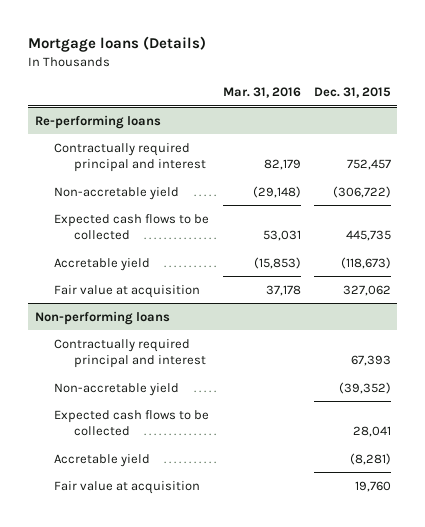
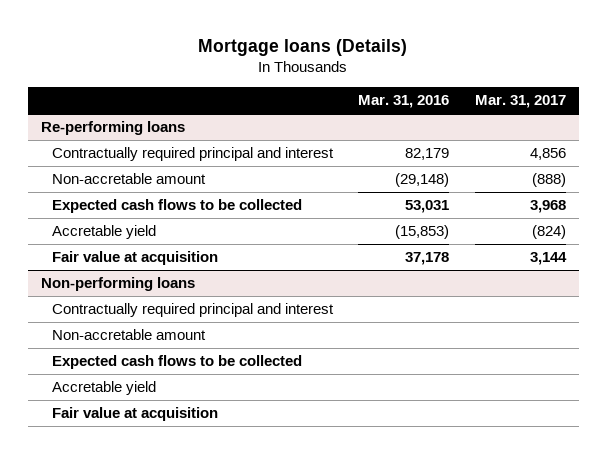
- | Mar. 31, 2016 | Dec. 31, 2015
+ | Mar. 31, 2016 | Mar. 31, 2017
@ Re-performing loans
- Non-accretable yield | (29,148) | (306,722)
+ Non-accretable amount | (29,148) | (888)
@ Non-performing loans
- Non-accretable yield | | (39,352)
+ Non-accretable amount

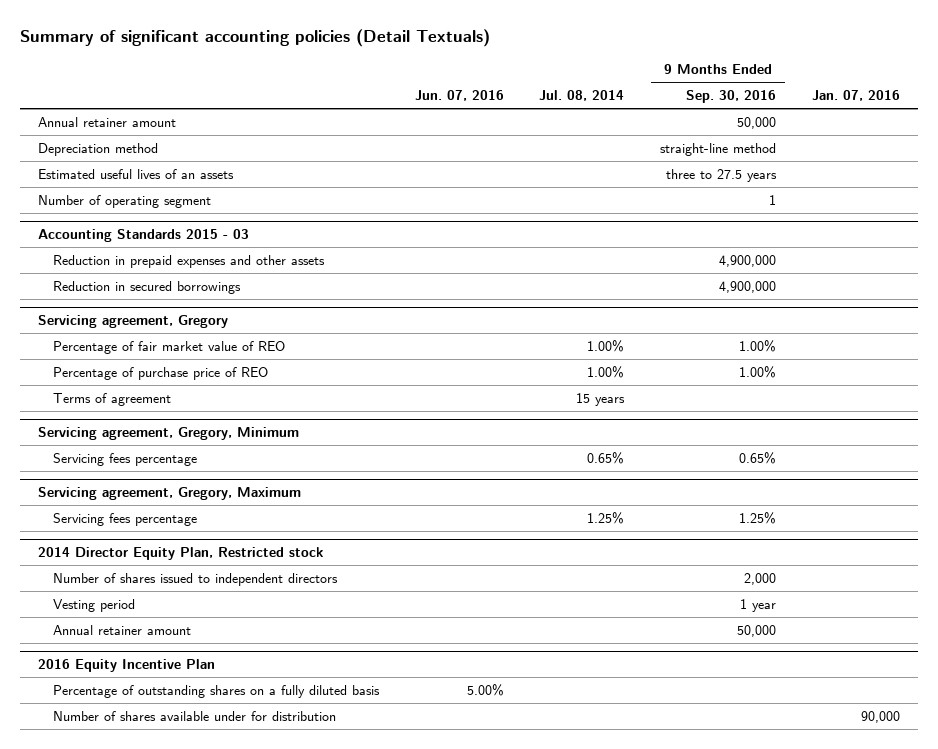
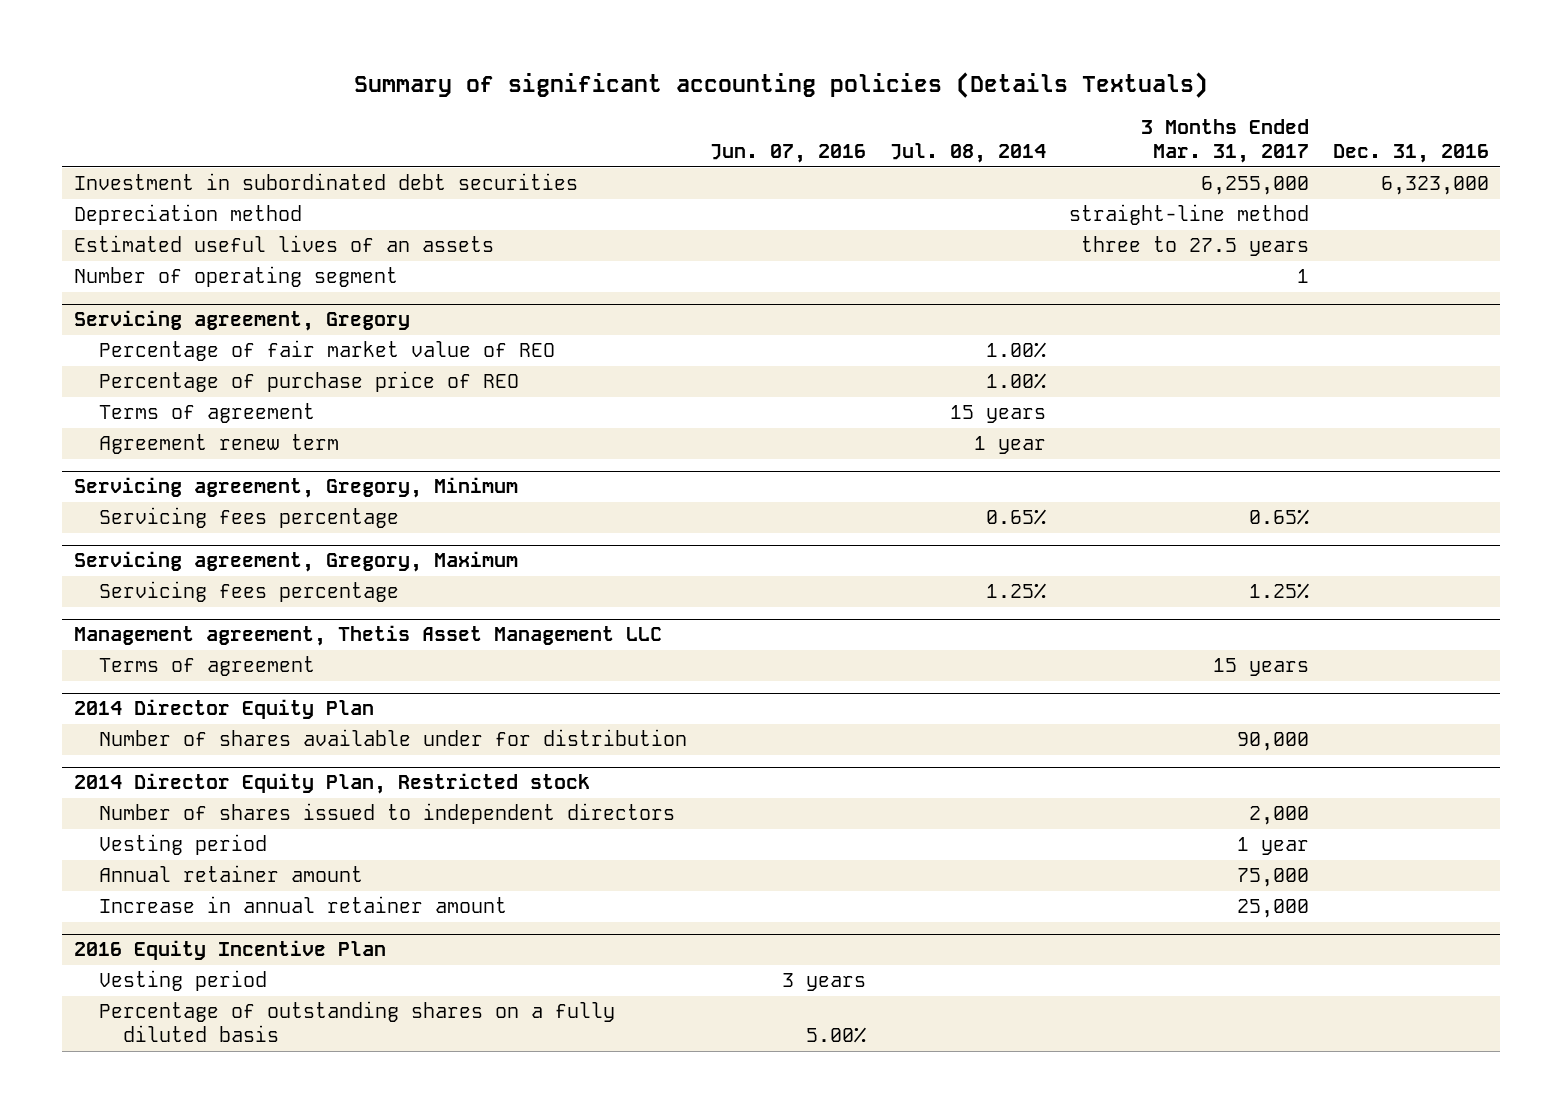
- Summary of significant accounting policies (Detail Textuals)
+ Summary of significant accounting policies (Details Textuals)
- | Jun. 07, 2016 | Jul. 08, 2014 | 9 Months Ended Sep. 30, 2016 | Jan. 07, 2016
+ | Jun. 07, 2016 | Jul. 08, 2014 | 3 Months Ended Mar. 31, 2017 | Dec. 31, 2016
- Annual retainer amount | | | 50,000 |
+ Investment in subordinated debt securities | | | 6,255,000 | 6,323,000
- Accounting Standards 2015 - 03
- Reduction in prepaid expenses and other assets | | | 4,900,000 |
- Reduction in secured borrowings | | | 4,900,000 |
@ Servicing agreement, Gregory
+ Agreement renew term | | 1 year | |
+ Management agreement, Thetis Asset Management LLC
+ Terms of agreement | | | 15 years |
+ 2014 Director Equity Plan
+ Number of shares available under for distribution | | | 90,000 |
@ 2014 Director Equity Plan, Restricted stock
+ Increase in annual retainer amount | | | 25,000 |
@ 2016 Equity Incentive Plan
+ Vesting period | 3 years | | |
- Number of shares available under for distribution | | | | 90,000

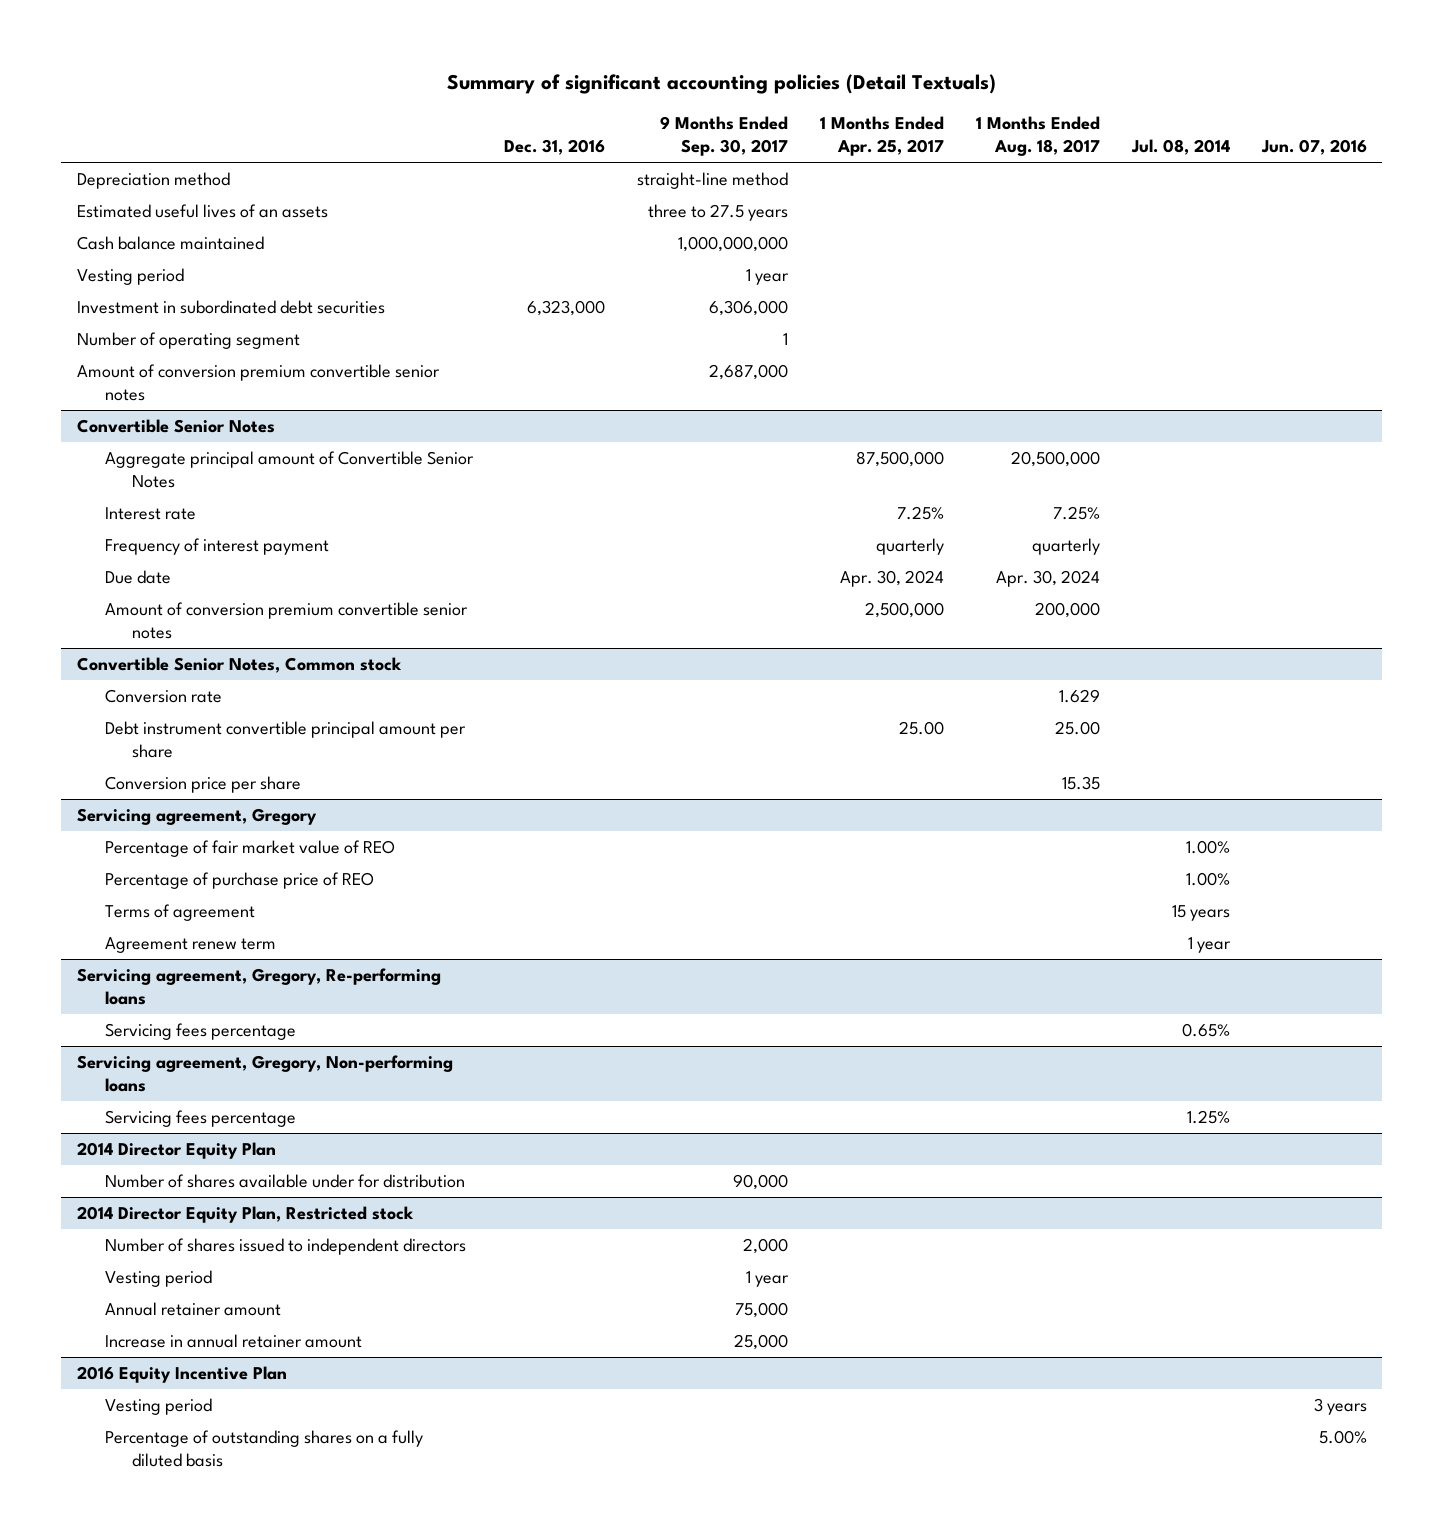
- Summary of significant accounting policies (Details Textuals)
+ Summary of significant accounting policies (Detail Textuals)
- | Jun. 07, 2016 | Jul. 08, 2014 | 3 Months Ended Mar. 31, 2017 | Dec. 31, 2016
+ | Dec. 31, 2016 | 9 Months Ended Sep. 30, 2017 | 1 Months Ended Apr. 25, 2017 | 1 Months Ended Aug. 18, 2017 | Jul. 08, 2014 | Jun. 07, 2016
+ Cash balance maintained | | 1,000,000,000 | | | |
+ Vesting period | | 1 year | | | |
moved down: Investment in subordinated debt securities | 6,323,000 | 6,306,000 | | | |
+ Amount of conversion premium convertible senior notes | | 2,687,000 | | | |
+ Convertible Senior Notes
+ Aggregate principal amount of Convertible Senior Notes | | | 87,500,000 | 20,500,000 | |
+ Interest rate | | | 7.25% | 7.25% | |
+ Frequency of interest payment | | | quarterly | quarterly | |
+ Due date | | | Apr. 30, 2024 | Apr. 30, 2024 | |
+ Amount of conversion premium convertible senior notes | | | 2,500,000 | 200,000 | |
+ Convertible Senior Notes, Common stock
+ Conversion rate | | | | 1.629 | |
+ Debt instrument convertible principal amount per share | | | 25.00 | 25.00 | |
+ Conversion price per share | | | | 15.35 | |
- Servicing agreement, Gregory, Minimum
+ Servicing agreement, Gregory, Re-performing loans
- Servicing agreement, Gregory, Maximum
+ Servicing agreement, Gregory, Non-performing loans
- Management agreement, Thetis Asset Management LLC
- Terms of agreement | | | 15 years |

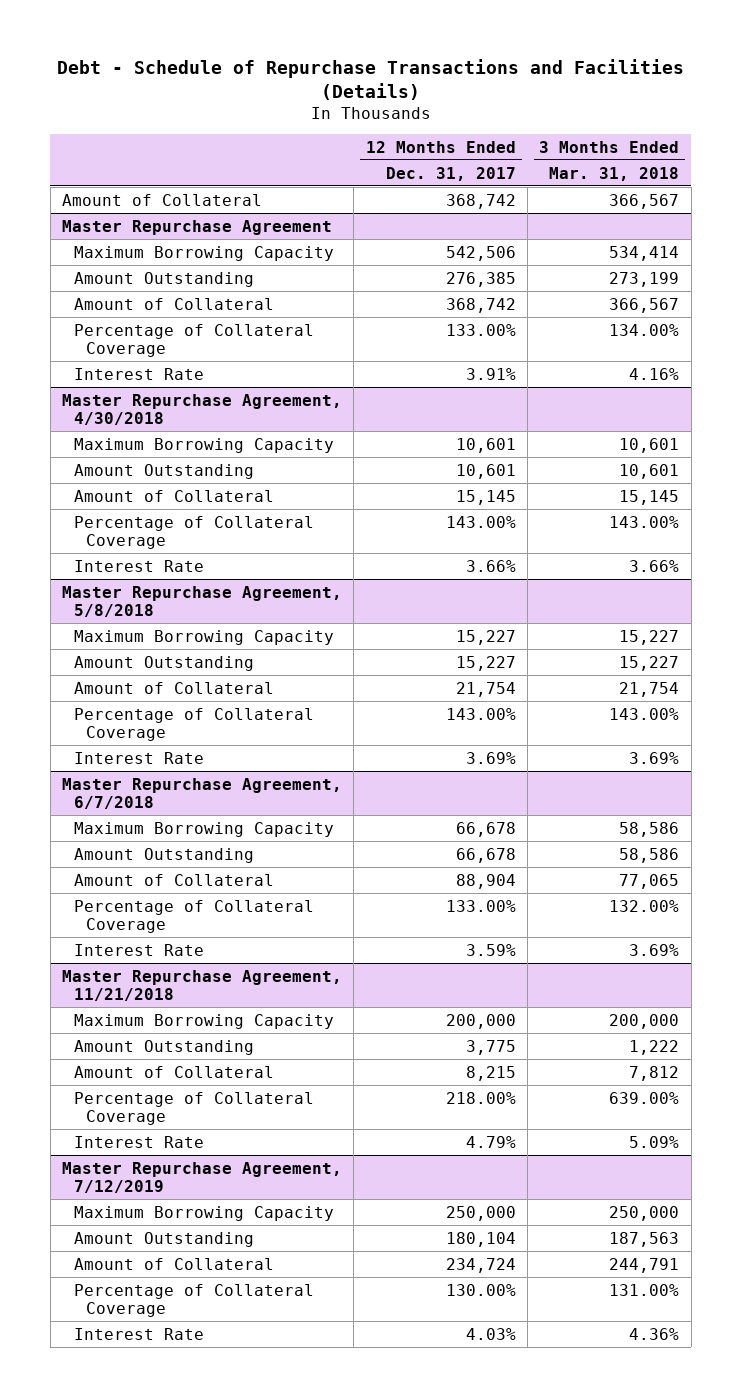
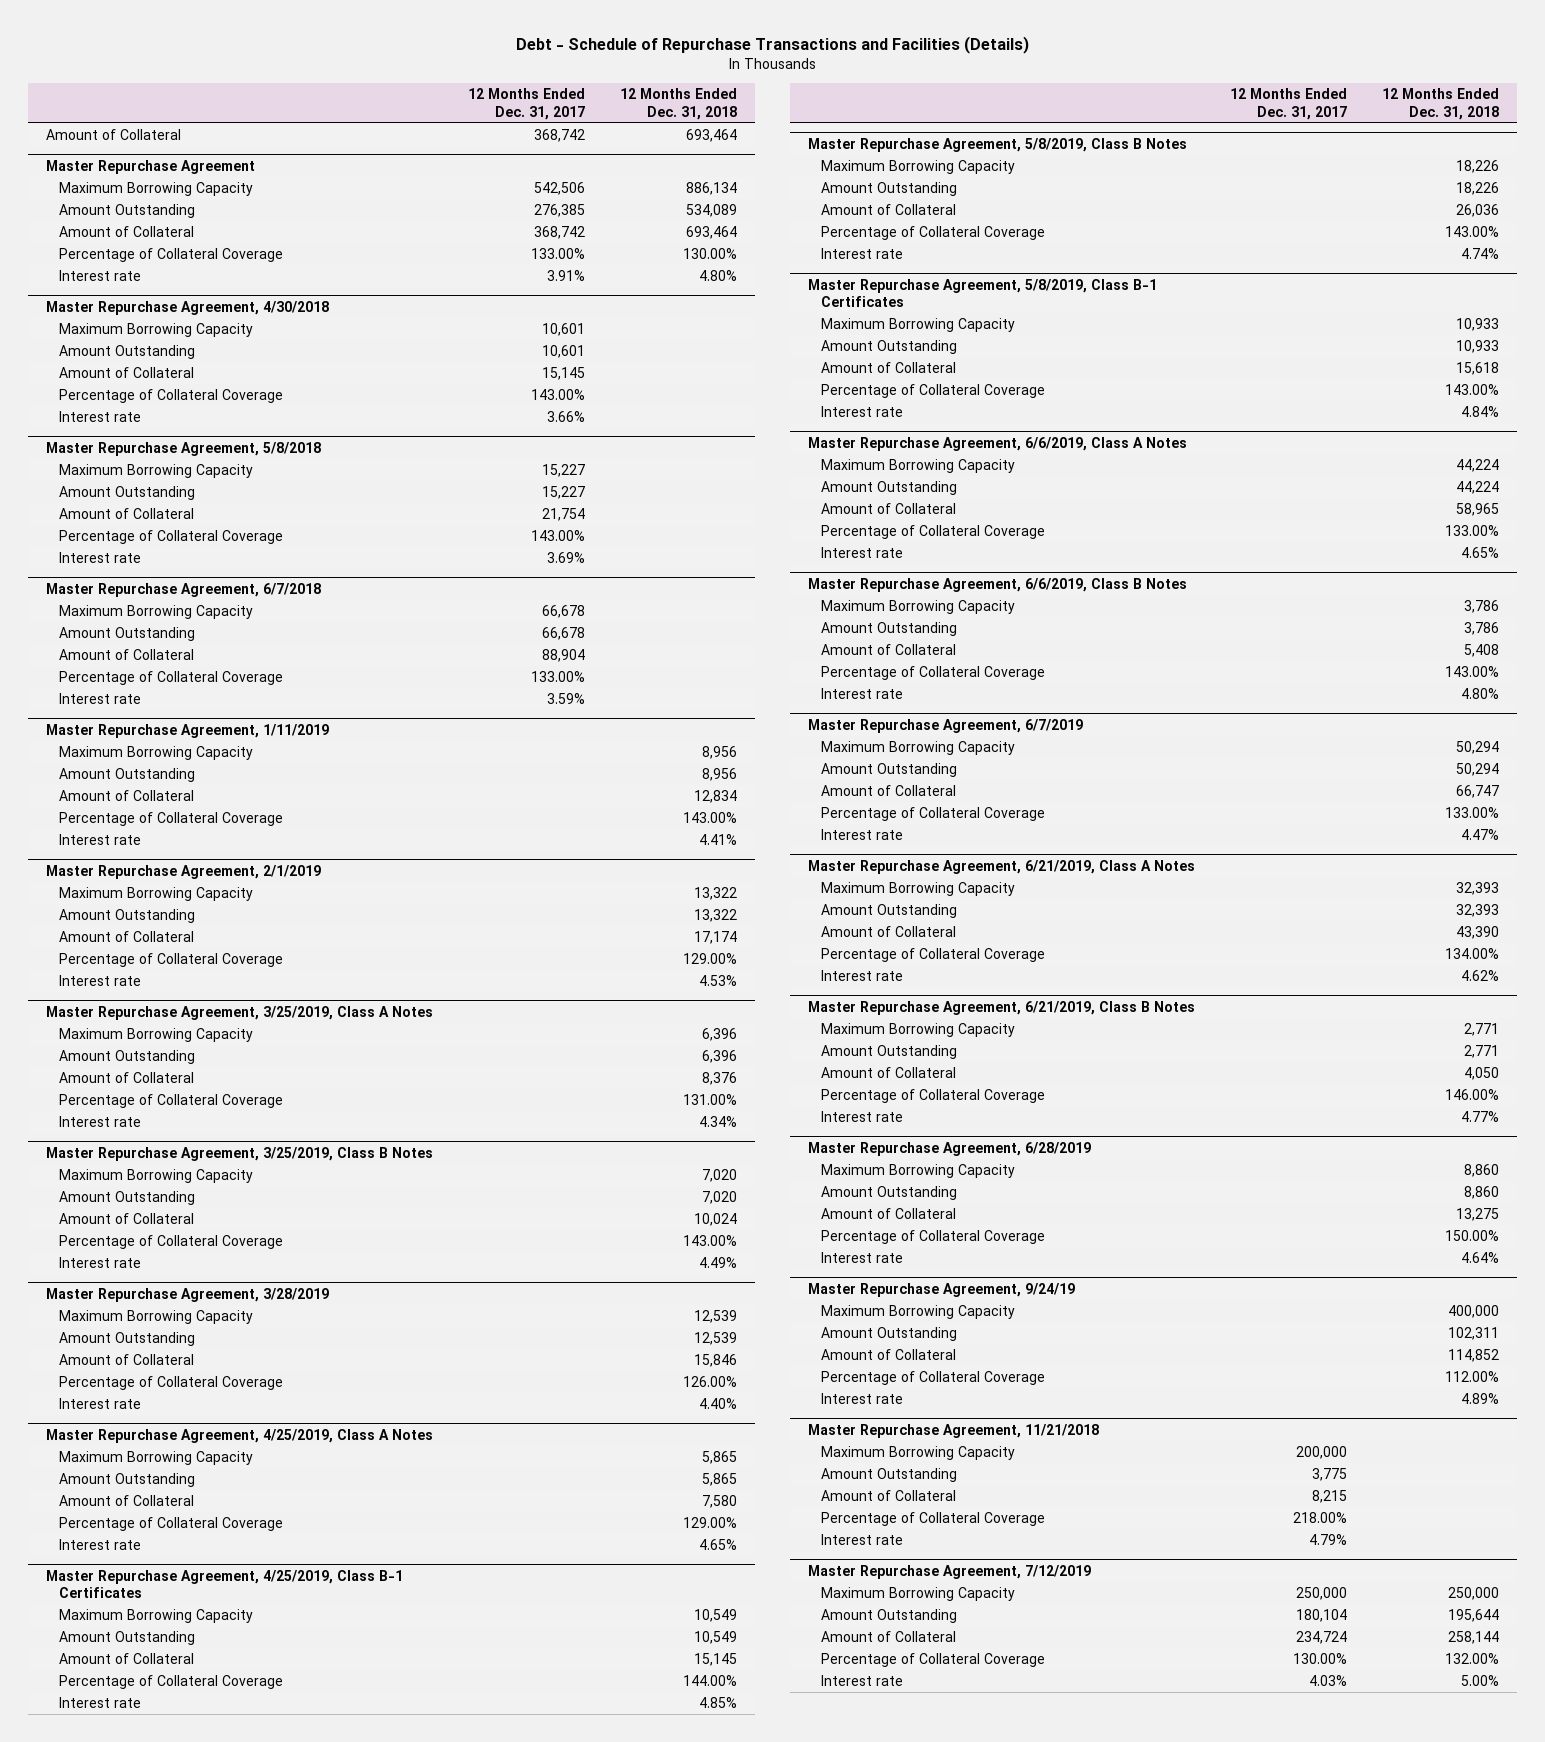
- | 12 Months Ended Dec. 31, 2017 | 3 Months Ended Mar. 31, 2018
+ | 12 Months Ended Dec. 31, 2017 | 12 Months Ended Dec. 31, 2018
@ Master Repurchase Agreement
- Interest Rate | 3.91% | 4.16%
+ Interest rate | 3.91% | 4.80%
@ Master Repurchase Agreement, 4/30/2018
- Interest Rate | 3.66% | 3.66%
+ Interest rate | 3.66% |
@ Master Repurchase Agreement, 5/8/2018
- Interest Rate | 3.69% | 3.69%
+ Interest rate | 3.69% |
@ Master Repurchase Agreement, 6/7/2018
- Interest Rate | 3.59% | 3.69%
+ Interest rate | 3.59% |
+ Master Repurchase Agreement, 1/11/2019
+ Maximum Borrowing Capacity | | 8,956
+ Amount Outstanding | | 8,956
+ Amount of Collateral | | 12,834
+ Percentage of Collateral Coverage | | 143.00%
+ Interest rate | | 4.41%
+ Master Repurchase Agreement, 2/1/2019
+ Maximum Borrowing Capacity | | 13,322
+ Amount Outstanding | | 13,322
+ Amount of Collateral | | 17,174
+ Percentage of Collateral Coverage | | 129.00%
+ Interest rate | | 4.53%
+ Master Repurchase Agreement, 3/25/2019, Class A Notes
+ Maximum Borrowing Capacity | | 6,396
+ Amount Outstanding | | 6,396
+ Amount of Collateral | | 8,376
+ Percentage of Collateral Coverage | | 131.00%
+ Interest rate | | 4.34%
+ Master Repurchase Agreement, 3/25/2019, Class B Notes
+ Maximum Borrowing Capacity | | 7,020
+ Amount Outstanding | | 7,020
+ Amount of Collateral | | 10,024
+ Percentage of Collateral Coverage | | 143.00%
+ Interest rate | | 4.49%
+ Master Repurchase Agreement, 3/28/2019
+ Maximum Borrowing Capacity | | 12,539
+ Amount Outstanding | | 12,539
+ Amount of Collateral | | 15,846
+ Percentage of Collateral Coverage | | 126.00%
+ Interest rate | | 4.40%
+ Master Repurchase Agreement, 4/25/2019, Class A Notes
+ Maximum Borrowing Capacity | | 5,865
+ Amount Outstanding | | 5,865
+ Amount of Collateral | | 7,580
+ Percentage of Collateral Coverage | | 129.00%
+ Interest rate | | 4.65%
+ Master Repurchase Agreement, 4/25/2019, Class B-1 Certificates
+ Maximum Borrowing Capacity | | 10,549
+ Amount Outstanding | | 10,549
+ Amount of Collateral | | 15,145
+ Percentage of Collateral Coverage | | 144.00%
+ Interest rate | | 4.85%
+ Master Repurchase Agreement, 5/8/2019, Class B Notes
+ Maximum Borrowing Capacity | | 18,226
+ Amount Outstanding | | 18,226
+ Amount of Collateral | | 26,036
+ Percentage of Collateral Coverage | | 143.00%
+ Interest rate | | 4.74%
+ Master Repurchase Agreement, 5/8/2019, Class B-1 Certificates
+ Maximum Borrowing Capacity | | 10,933
+ Amount Outstanding | | 10,933
+ Amount of Collateral | | 15,618
+ Percentage of Collateral Coverage | | 143.00%
+ Interest rate | | 4.84%
+ Master Repurchase Agreement, 6/6/2019, Class A Notes
+ Maximum Borrowing Capacity | | 44,224
+ Amount Outstanding | | 44,224
+ Amount of Collateral | | 58,965
+ Percentage of Collateral Coverage | | 133.00%
+ Interest rate | | 4.65%
+ Master Repurchase Agreement, 6/6/2019, Class B Notes
+ Maximum Borrowing Capacity | | 3,786
+ Amount Outstanding | | 3,786
+ Amount of Collateral | | 5,408
+ Percentage of Collateral Coverage | | 143.00%
+ Interest rate | | 4.80%
+ Master Repurchase Agreement, 6/7/2019
+ Maximum Borrowing Capacity | | 50,294
+ Amount Outstanding | | 50,294
+ Amount of Collateral | | 66,747
+ Percentage of Collateral Coverage | | 133.00%
+ Interest rate | | 4.47%
+ Master Repurchase Agreement, 6/21/2019, Class A Notes
+ Maximum Borrowing Capacity | | 32,393
+ Amount Outstanding | | 32,393
+ Amount of Collateral | | 43,390
+ Percentage of Collateral Coverage | | 134.00%
+ Interest rate | | 4.62%
+ Master Repurchase Agreement, 6/21/2019, Class B Notes
+ Maximum Borrowing Capacity | | 2,771
+ Amount Outstanding | | 2,771
+ Amount of Collateral | | 4,050
+ Percentage of Collateral Coverage | | 146.00%
+ Interest rate | | 4.77%
+ Master Repurchase Agreement, 6/28/2019
+ Maximum Borrowing Capacity | | 8,860
+ Amount Outstanding | | 8,860
+ Amount of Collateral | | 13,275
+ Percentage of Collateral Coverage | | 150.00%
+ Interest rate | | 4.64%
+ Master Repurchase Agreement, 9/24/19
+ Maximum Borrowing Capacity | | 400,000
+ Amount Outstanding | | 102,311
+ Amount of Collateral | | 114,852
+ Percentage of Collateral Coverage | | 112.00%
+ Interest rate | | 4.89%
@ Master Repurchase Agreement, 11/21/2018
- Interest Rate | 4.79% | 5.09%
+ Interest rate | 4.79% |
@ Master Repurchase Agreement, 7/12/2019
- Interest Rate | 4.03% | 4.36%
+ Interest rate | 4.03% | 5.00%

